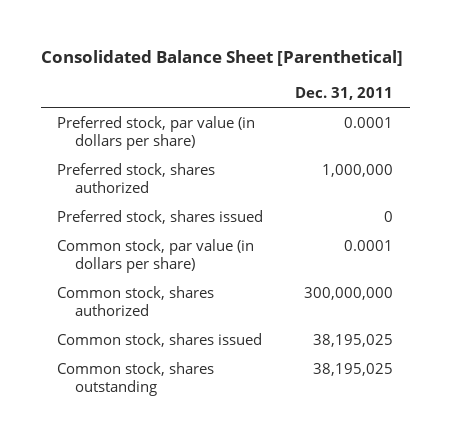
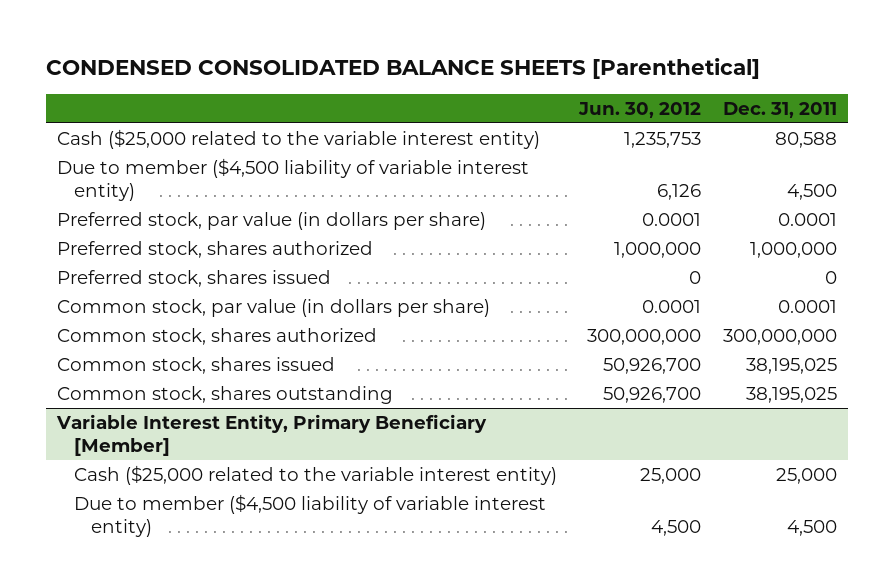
- Consolidated Balance Sheet [Parenthetical]
+ CONDENSED CONSOLIDATED BALANCE SHEETS [Parenthetical]
- | Dec. 31, 2011
+ | Jun. 30, 2012 | Dec. 31, 2011
+ Cash ($25,000 related to the variable interest entity) | 1,235,753 | 80,588
+ Due to member ($4,500 liability of variable interest entity) | 6,126 | 4,500
+ Variable Interest Entity, Primary Beneficiary [Member]
+ Cash ($25,000 related to the variable interest entity) | 25,000 | 25,000
+ Due to member ($4,500 liability of variable interest entity) | 4,500 | 4,500

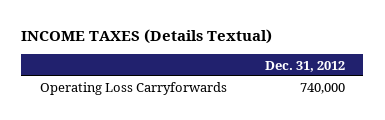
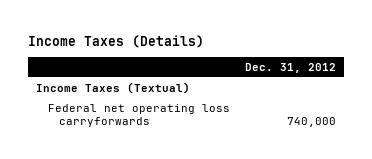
- INCOME TAXES (Details Textual)
+ Income Taxes (Details)
- Operating Loss Carryforwards | 740,000
+ Income Taxes (Textual)
+ Federal net operating loss carryforwards | 740,000

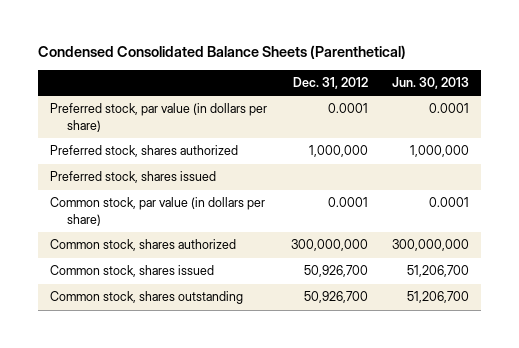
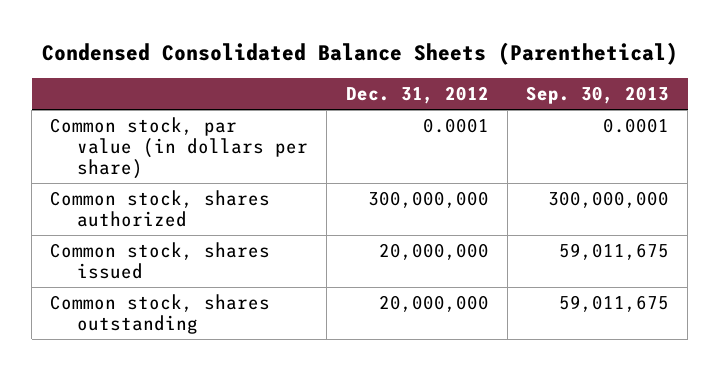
- | Dec. 31, 2012 | Jun. 30, 2013
+ | Dec. 31, 2012 | Sep. 30, 2013
- Preferred stock, par value (in dollars per share) | 0.0001 | 0.0001
- Preferred stock, shares authorized | 1,000,000 | 1,000,000
- Preferred stock, shares issued
- Common stock, shares issued | 50,926,700 | 51,206,700
- Common stock, shares outstanding | 50,926,700 | 51,206,700
+ Common stock, shares issued | 20,000,000 | 59,011,675
+ Common stock, shares outstanding | 20,000,000 | 59,011,675

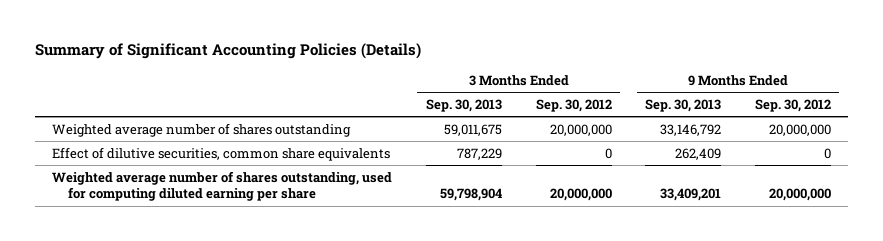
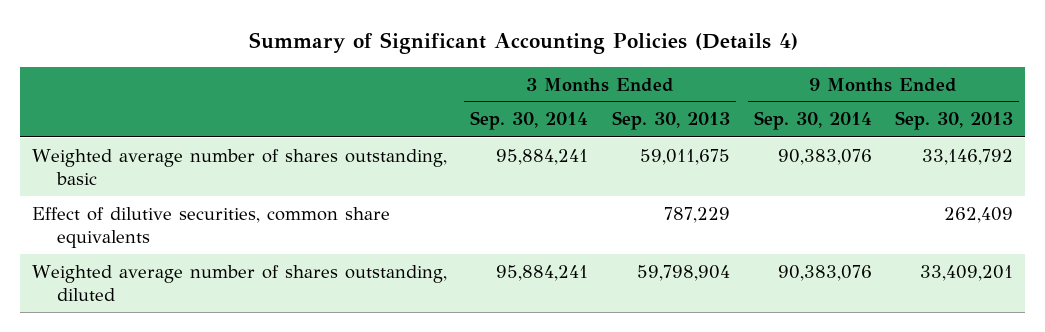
- Summary of Significant Accounting Policies (Details)
+ Summary of Significant Accounting Policies (Details 4)
- | 3 Months Ended Sep. 30, 2013 | 3 Months Ended Sep. 30, 2012 | 9 Months Ended Sep. 30, 2013 | 9 Months Ended Sep. 30, 2012
+ | 3 Months Ended Sep. 30, 2014 | 3 Months Ended Sep. 30, 2013 | 9 Months Ended Sep. 30, 2014 | 9 Months Ended Sep. 30, 2013
- Weighted average number of shares outstanding | 59,011,675 | 20,000,000 | 33,146,792 | 20,000,000
+ Weighted average number of shares outstanding, basic | 95,884,241 | 59,011,675 | 90,383,076 | 33,146,792
- Weighted average number of shares outstanding, used for computing diluted earning per share | 59,798,904 | 20,000,000 | 33,409,201 | 20,000,000
+ Weighted average number of shares outstanding, diluted | 95,884,241 | 59,798,904 | 90,383,076 | 33,409,201

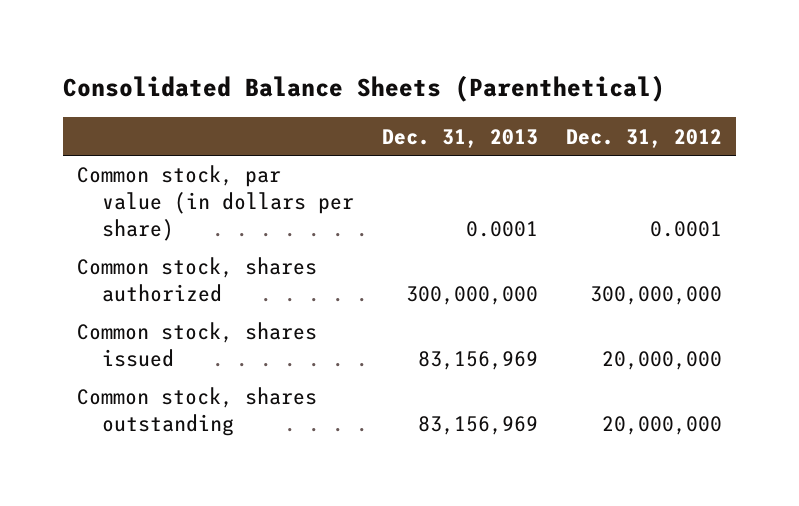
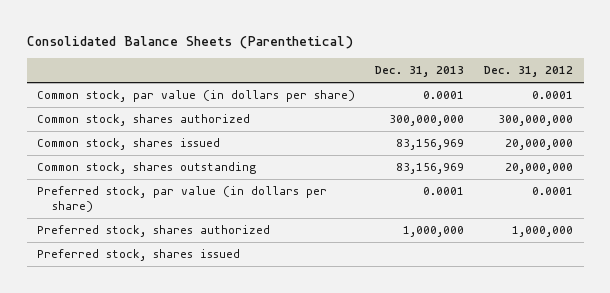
+ Preferred stock, par value (in dollars per share) | 0.0001 | 0.0001
+ Preferred stock, shares authorized | 1,000,000 | 1,000,000
+ Preferred stock, shares issued

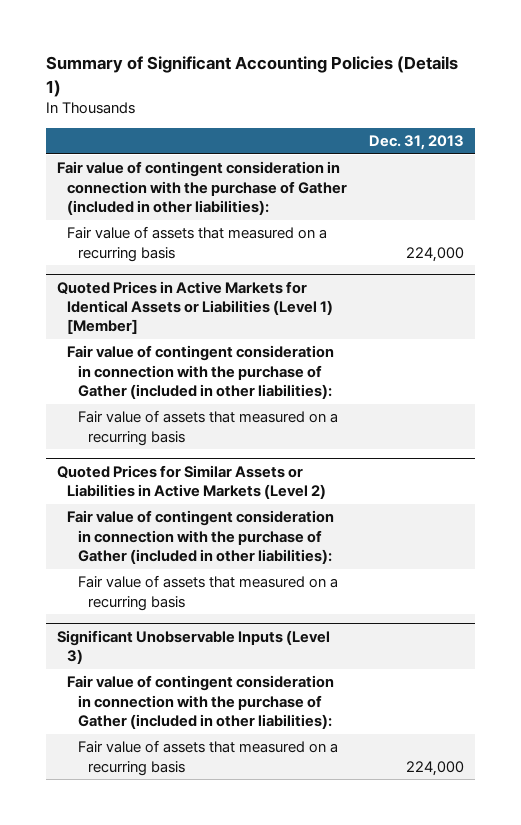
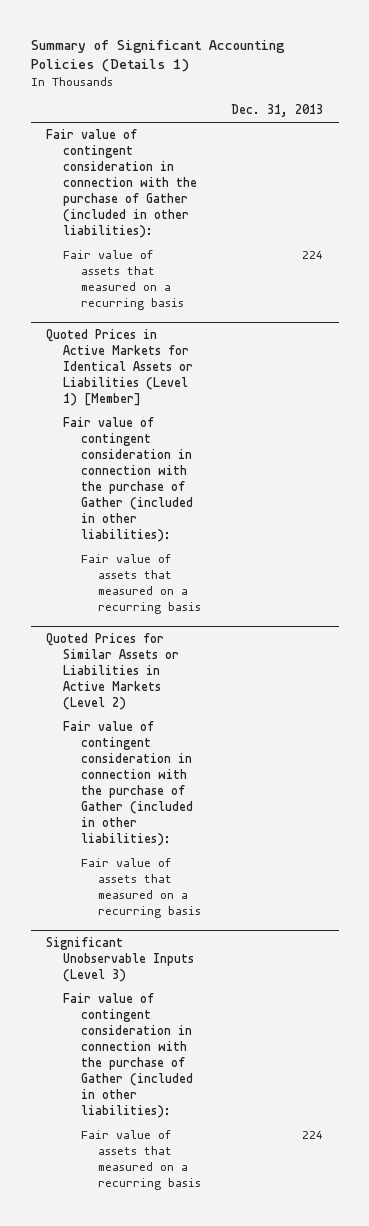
- Fair value of assets that measured on a recurring basis | 224,000
+ Fair value of assets that measured on a recurring basis | 224
@ Significant Unobservable Inputs (Level 3)
- Fair value of assets that measured on a recurring basis | 224,000
+ Fair value of assets that measured on a recurring basis | 224

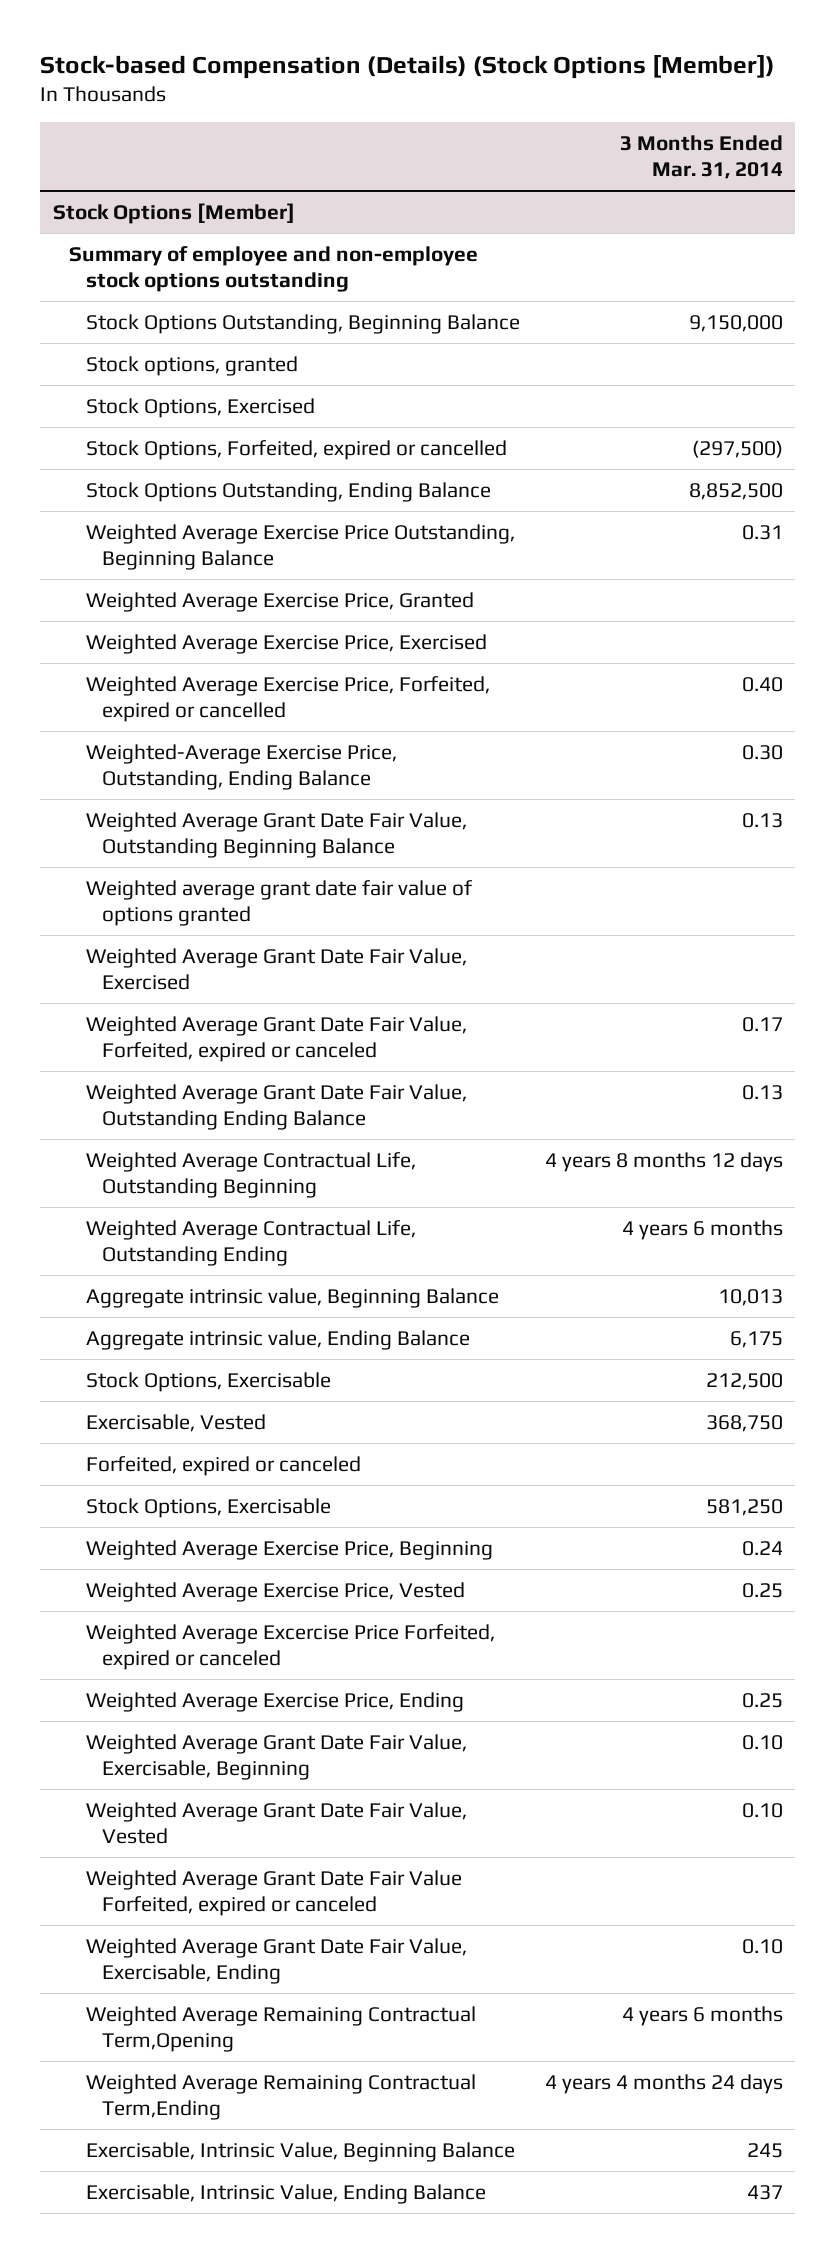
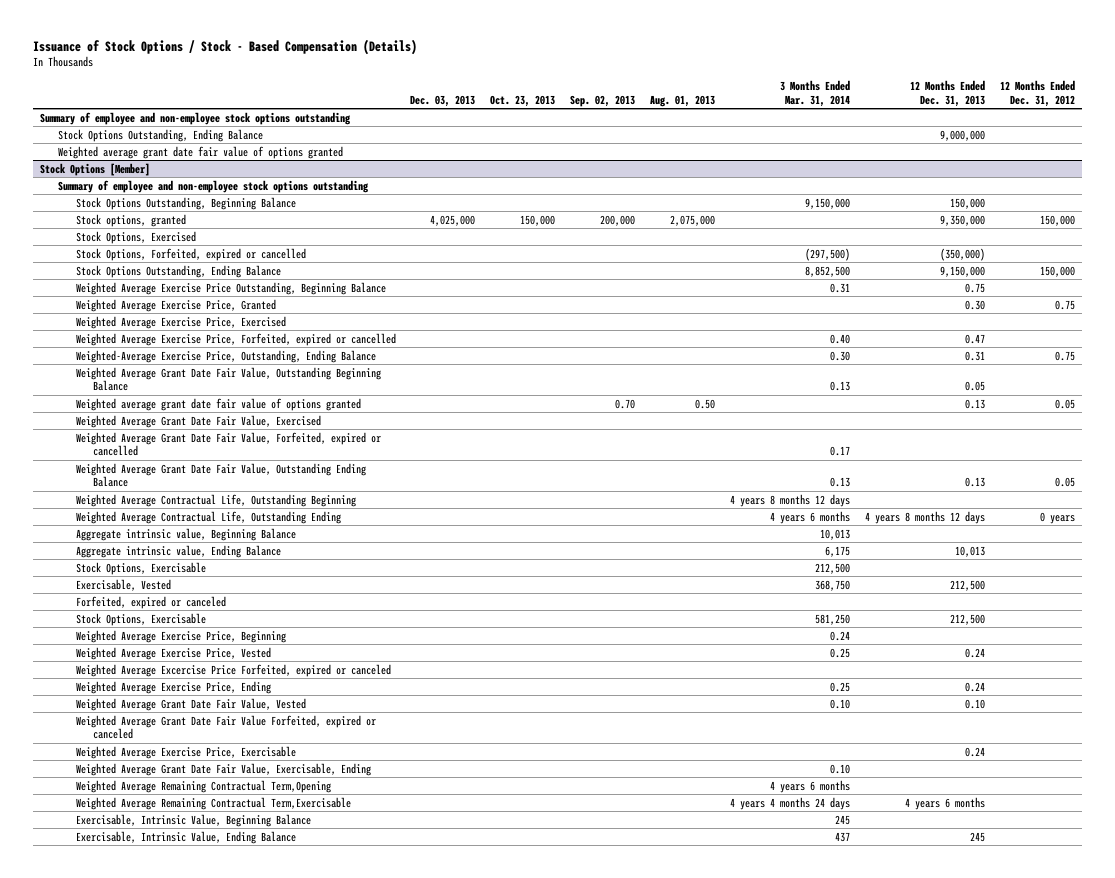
- Stock-based Compensation (Details) (Stock Options [Member])
+ Issuance of Stock Options / Stock - Based Compensation (Details)
- | 3 Months Ended Mar. 31, 2014
+ | Dec. 03, 2013 | Oct. 23, 2013 | Sep. 02, 2013 | Aug. 01, 2013 | 3 Months Ended Mar. 31, 2014 | 12 Months Ended Dec. 31, 2013 | 12 Months Ended Dec. 31, 2012
+ Summary of employee and non-employee stock options outstanding
+ Stock Options Outstanding, Ending Balance | | | | | | 9,000,000 |
+ Weighted average grant date fair value of options granted
@ Stock Options [Member]
- Weighted Average Grant Date Fair Value, Forfeited, expired or canceled | 0.17
+ Weighted Average Grant Date Fair Value, Forfeited, expired or cancelled | | | | | 0.17 | |
- Weighted Average Grant Date Fair Value, Exercisable, Beginning | 0.10
+ Weighted Average Exercise Price, Exercisable | | | | | | 0.24 |
- Weighted Average Remaining Contractual Term,Ending | 4 years 4 months 24 days
+ Weighted Average Remaining Contractual Term,Exercisable | | | | | 4 years 4 months 24 days | 4 years 6 months |

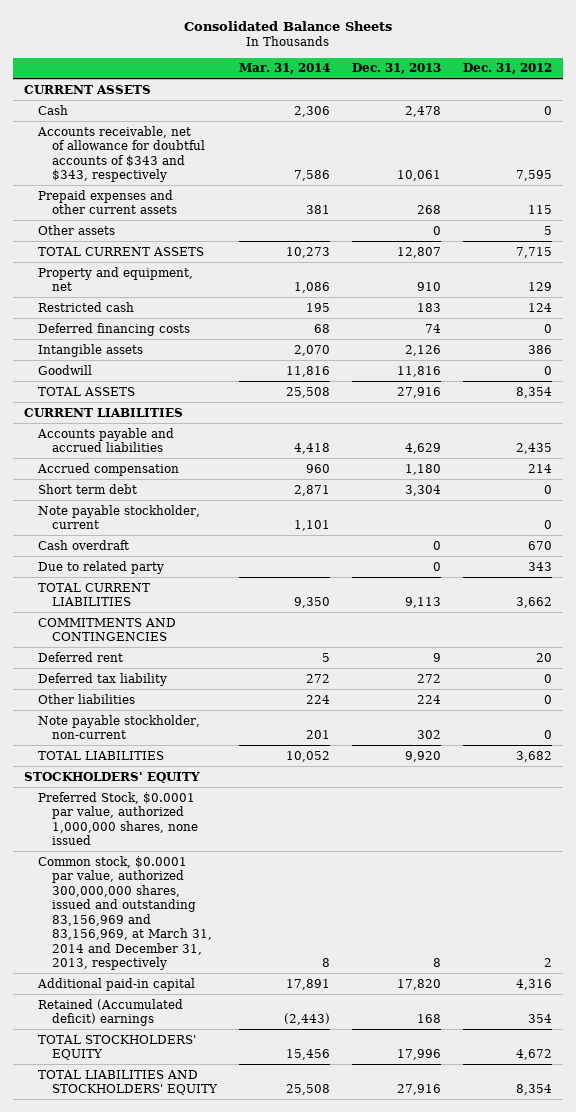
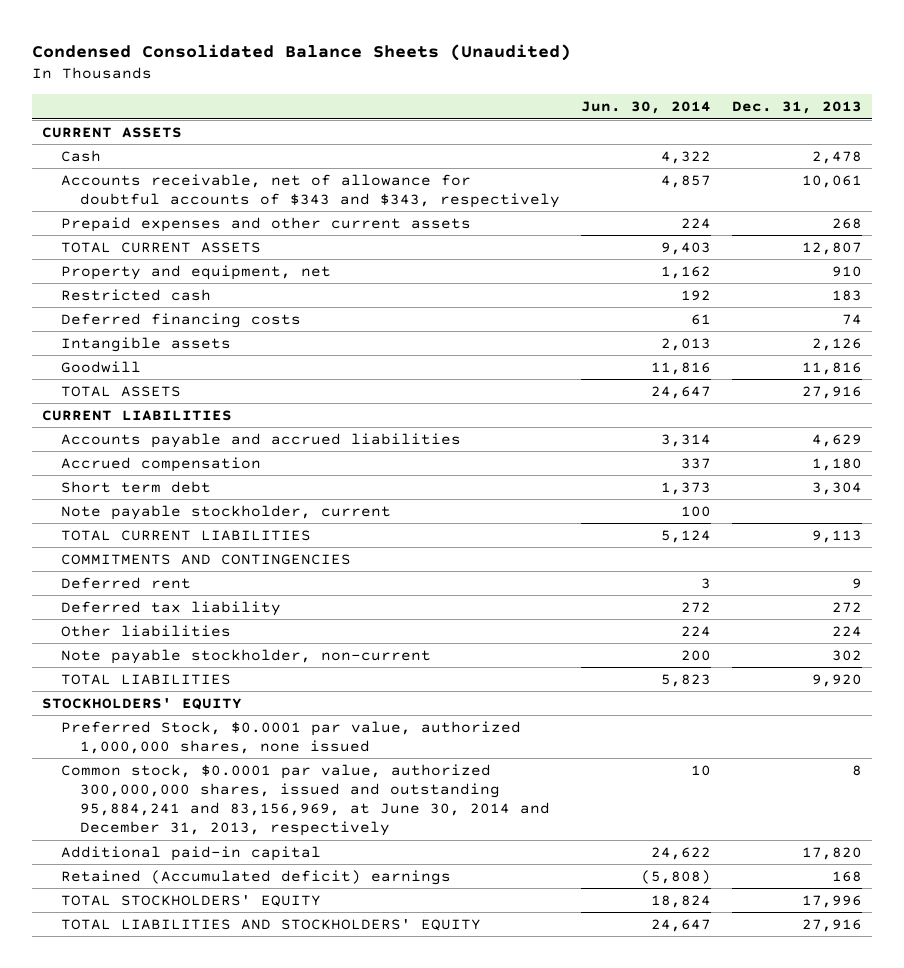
- Consolidated Balance Sheets
+ Condensed Consolidated Balance Sheets (Unaudited)
- | Mar. 31, 2014 | Dec. 31, 2013 | Dec. 31, 2012
+ | Jun. 30, 2014 | Dec. 31, 2013
- Other assets | | 0 | 5
- Cash overdraft | | 0 | 670
- Due to related party | | 0 | 343
- Common stock, $0.0001 par value, authorized 300,000,000 shares, issued and outstanding 83,156,969 and 83,156,969, at March 31, 2014 and December 31, 2013, respectively | 8 | 8 | 2
+ Common stock, $0.0001 par value, authorized 300,000,000 shares, issued and outstanding 95,884,241 and 83,156,969, at June 30, 2014 and December 31, 2013, respectively | 10 | 8

